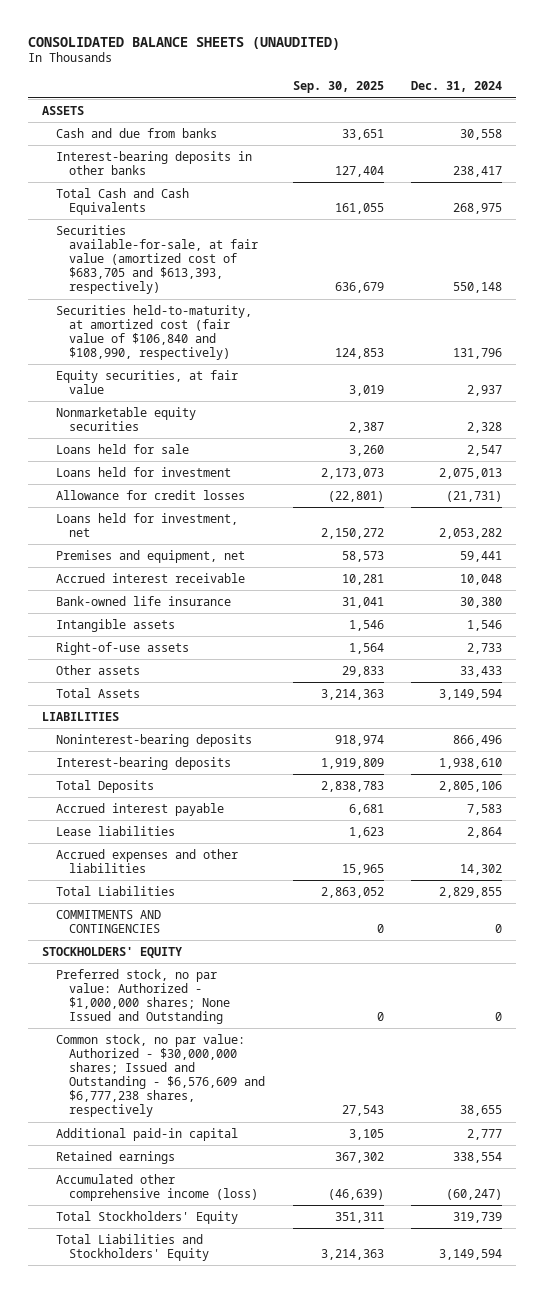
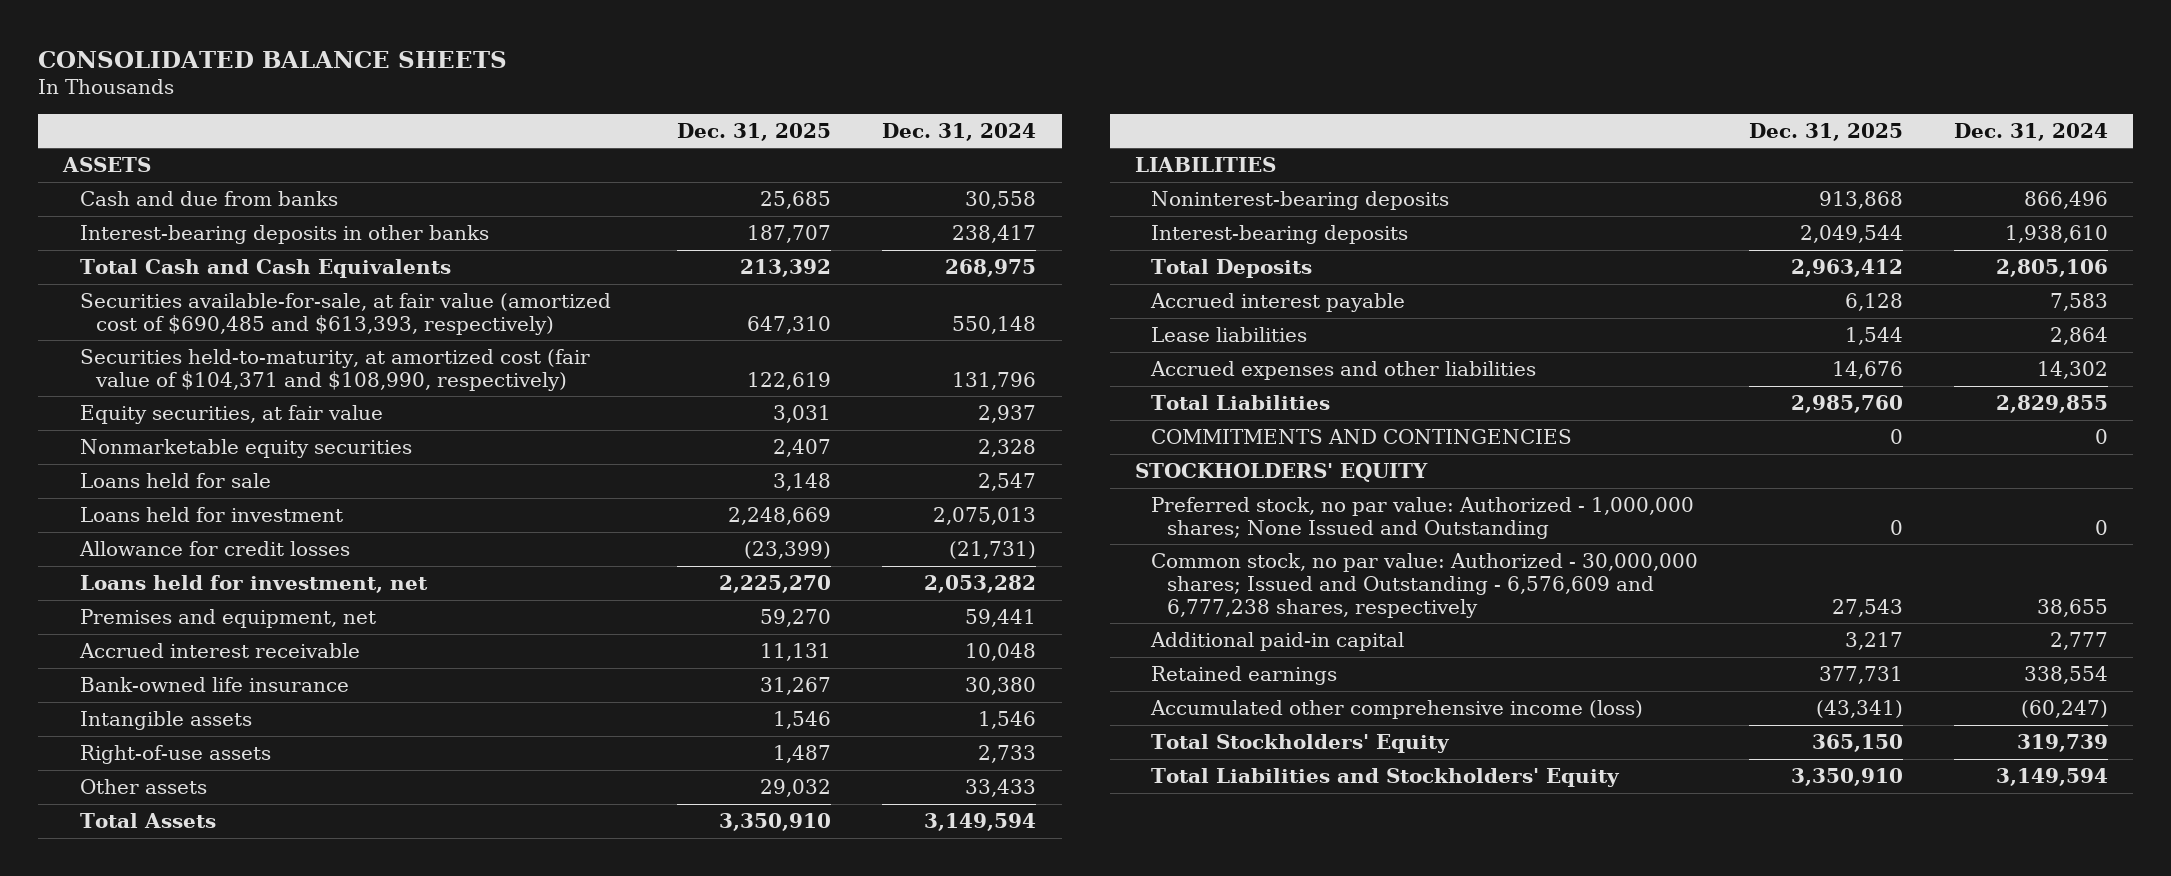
- CONSOLIDATED BALANCE SHEETS (UNAUDITED)
+ CONSOLIDATED BALANCE SHEETS
- | Sep. 30, 2025 | Dec. 31, 2024
+ | Dec. 31, 2025 | Dec. 31, 2024
- Securities available-for-sale, at fair value (amortized cost of $683,705 and $613,393, respectively) | 636,679 | 550,148
- Securities held-to-maturity, at amortized cost (fair value of $106,840 and $108,990, respectively) | 124,853 | 131,796
+ Securities available-for-sale, at fair value (amortized cost of $690,485 and $613,393, respectively) | 647,310 | 550,148
+ Securities held-to-maturity, at amortized cost (fair value of $104,371 and $108,990, respectively) | 122,619 | 131,796
- Preferred stock, no par value: Authorized - $1,000,000 shares; None Issued and Outstanding | 0 | 0
- Common stock, no par value: Authorized - $30,000,000 shares; Issued and Outstanding - $6,576,609 and $6,777,238 shares, respectively | 27,543 | 38,655
+ Preferred stock, no par value: Authorized - 1,000,000 shares; None Issued and Outstanding | 0 | 0
+ Common stock, no par value: Authorized - 30,000,000 shares; Issued and Outstanding - 6,576,609 and 6,777,238 shares, respectively | 27,543 | 38,655

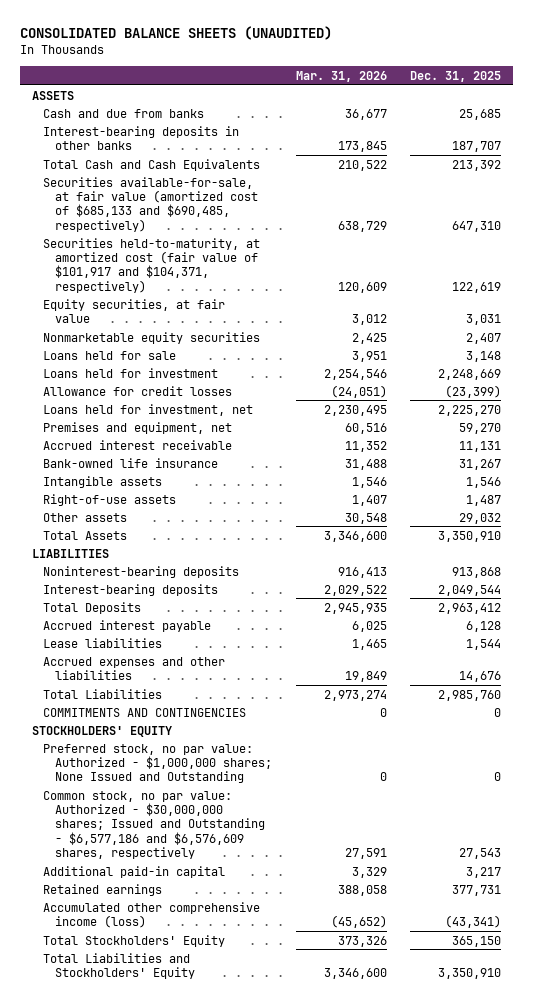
- CONSOLIDATED BALANCE SHEETS
+ CONSOLIDATED BALANCE SHEETS (UNAUDITED)
- | Dec. 31, 2025 | Dec. 31, 2024
+ | Mar. 31, 2026 | Dec. 31, 2025
- Securities available-for-sale, at fair value (amortized cost of $690,485 and $613,393, respectively) | 647,310 | 550,148
- Securities held-to-maturity, at amortized cost (fair value of $104,371 and $108,990, respectively) | 122,619 | 131,796
+ Securities available-for-sale, at fair value (amortized cost of $685,133 and $690,485, respectively) | 638,729 | 647,310
+ Securities held-to-maturity, at amortized cost (fair value of $101,917 and $104,371, respectively) | 120,609 | 122,619
- Preferred stock, no par value: Authorized - 1,000,000 shares; None Issued and Outstanding | 0 | 0
- Common stock, no par value: Authorized - 30,000,000 shares; Issued and Outstanding - 6,576,609 and 6,777,238 shares, respectively | 27,543 | 38,655
+ Preferred stock, no par value: Authorized - $1,000,000 shares; None Issued and Outstanding | 0 | 0
+ Common stock, no par value: Authorized - $30,000,000 shares; Issued and Outstanding - $6,577,186 and $6,576,609 shares, respectively | 27,591 | 27,543

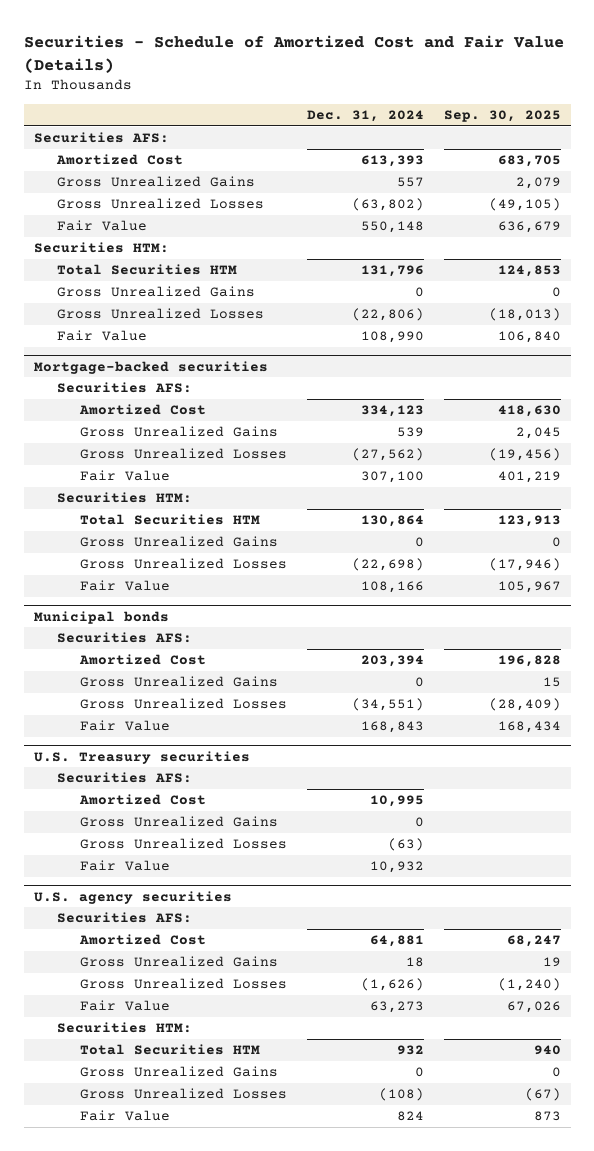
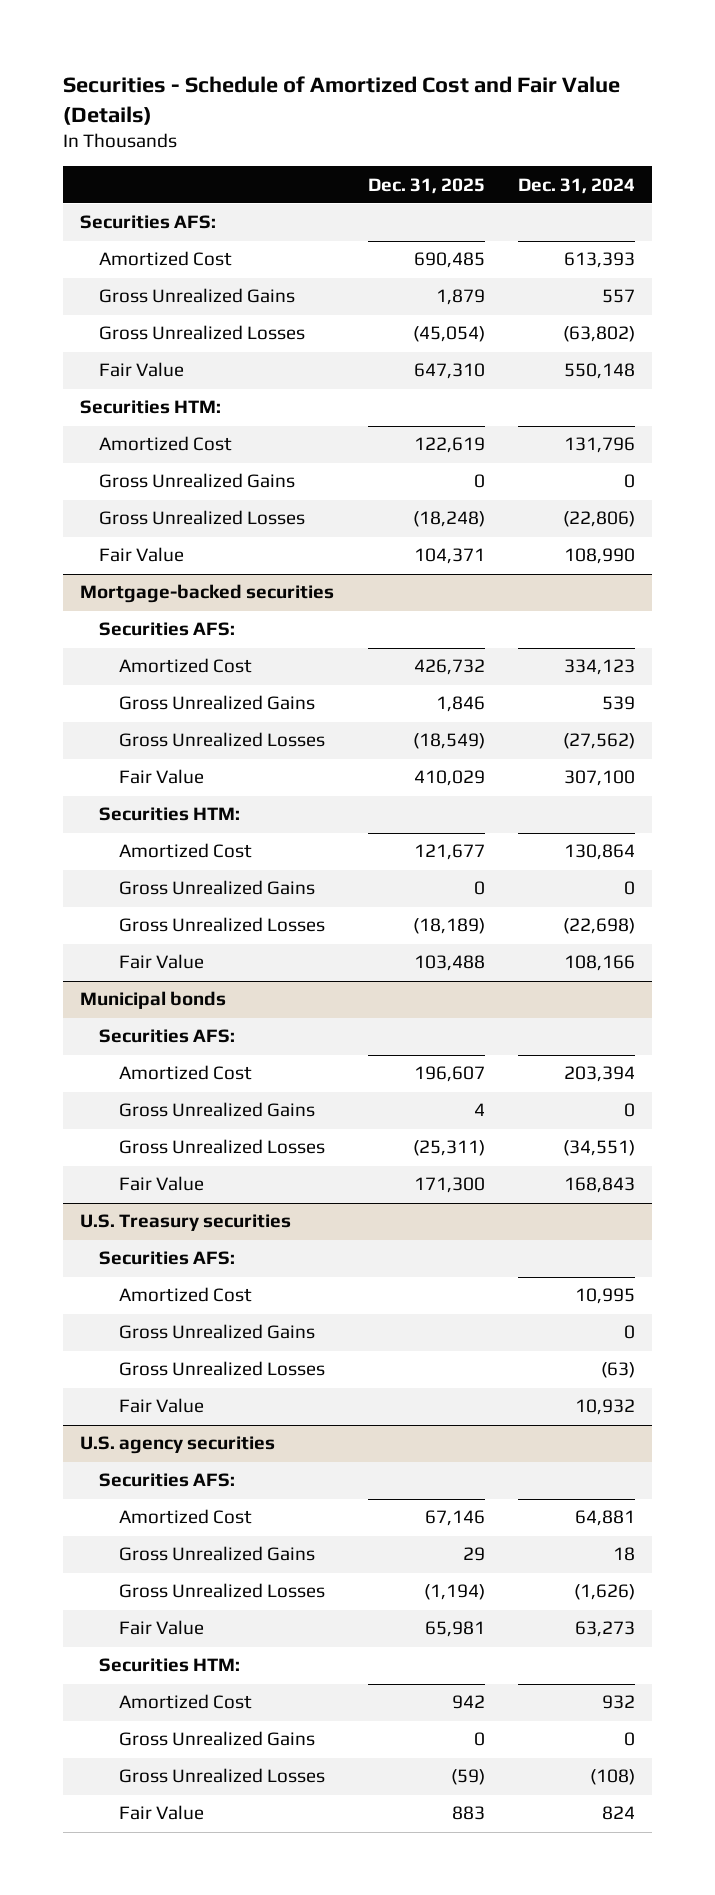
- | Dec. 31, 2024 | Sep. 30, 2025
+ | Dec. 31, 2025 | Dec. 31, 2024
- Total Securities HTM | 131,796 | 124,853
+ Amortized Cost | 122,619 | 131,796
@ Mortgage-backed securities
- Total Securities HTM | 130,864 | 123,913
+ Amortized Cost | 121,677 | 130,864
@ U.S. agency securities
- Total Securities HTM | 932 | 940
+ Amortized Cost | 942 | 932

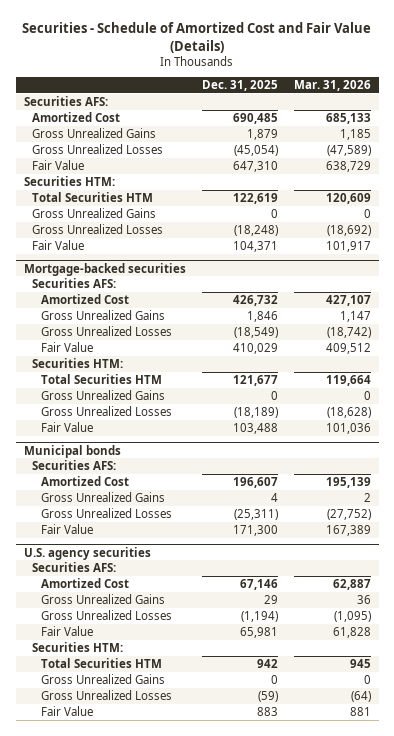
- | Dec. 31, 2025 | Dec. 31, 2024
+ | Dec. 31, 2025 | Mar. 31, 2026
- Amortized Cost | 122,619 | 131,796
+ Total Securities HTM | 122,619 | 120,609
@ Mortgage-backed securities
- Amortized Cost | 121,677 | 130,864
+ Total Securities HTM | 121,677 | 119,664
- U.S. Treasury securities
- Securities AFS:
- Amortized Cost | | 10,995
- Gross Unrealized Gains | | 0
- Gross Unrealized Losses | | (63)
- Fair Value | | 10,932
@ U.S. agency securities
- Amortized Cost | 942 | 932
+ Total Securities HTM | 942 | 945

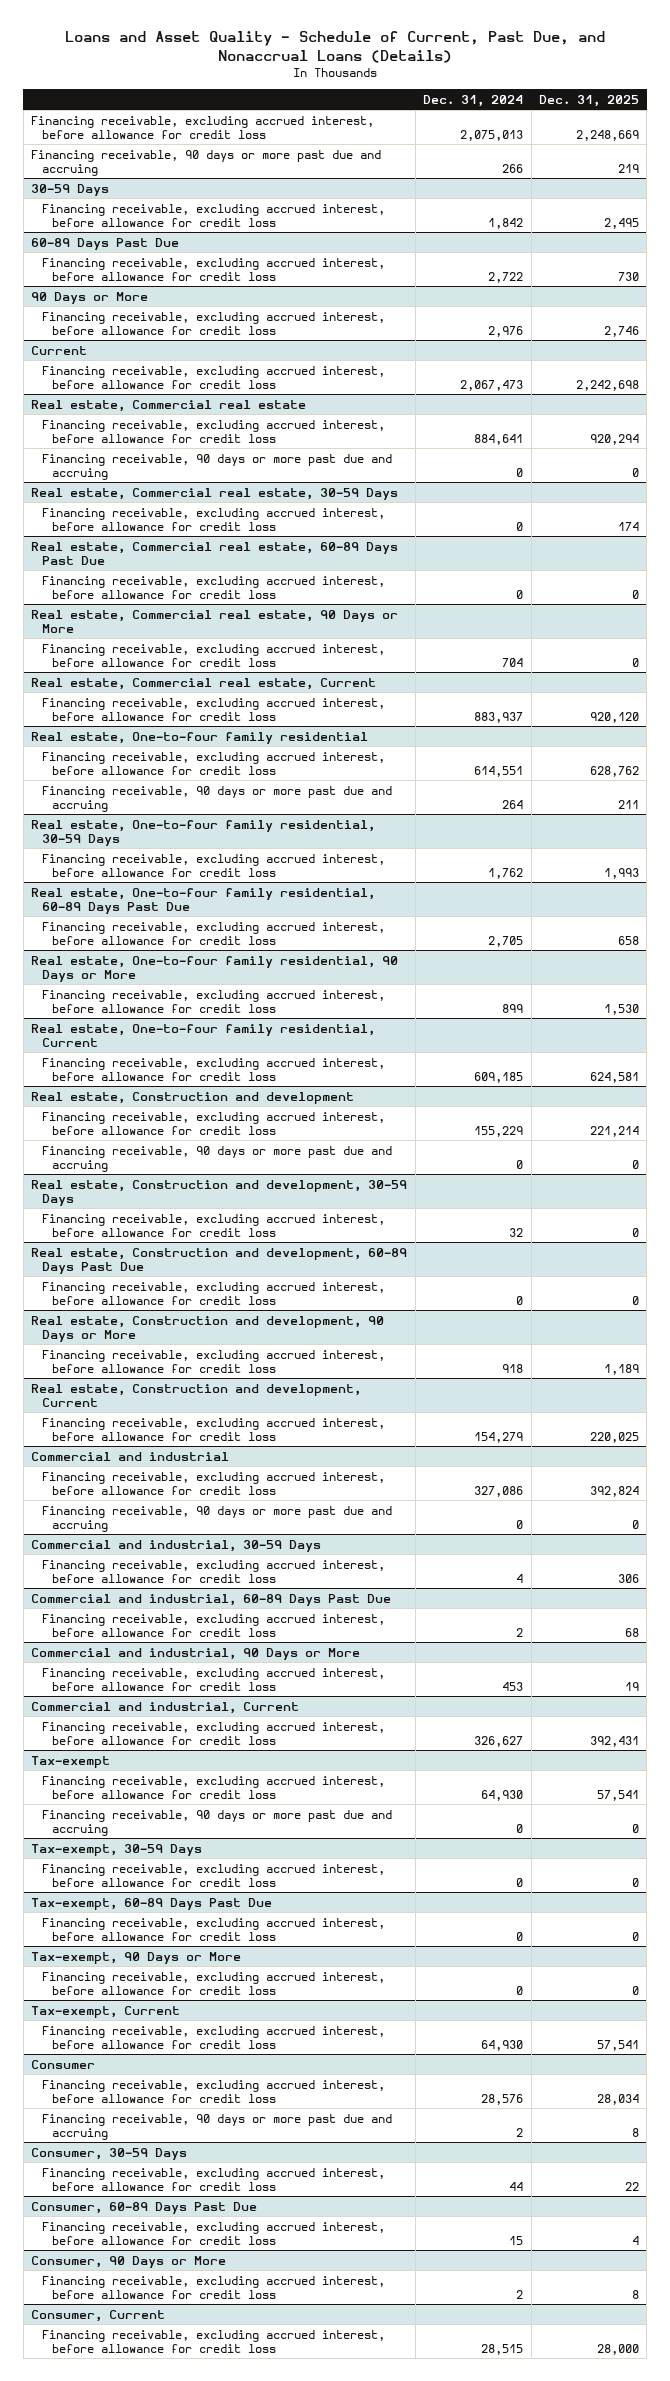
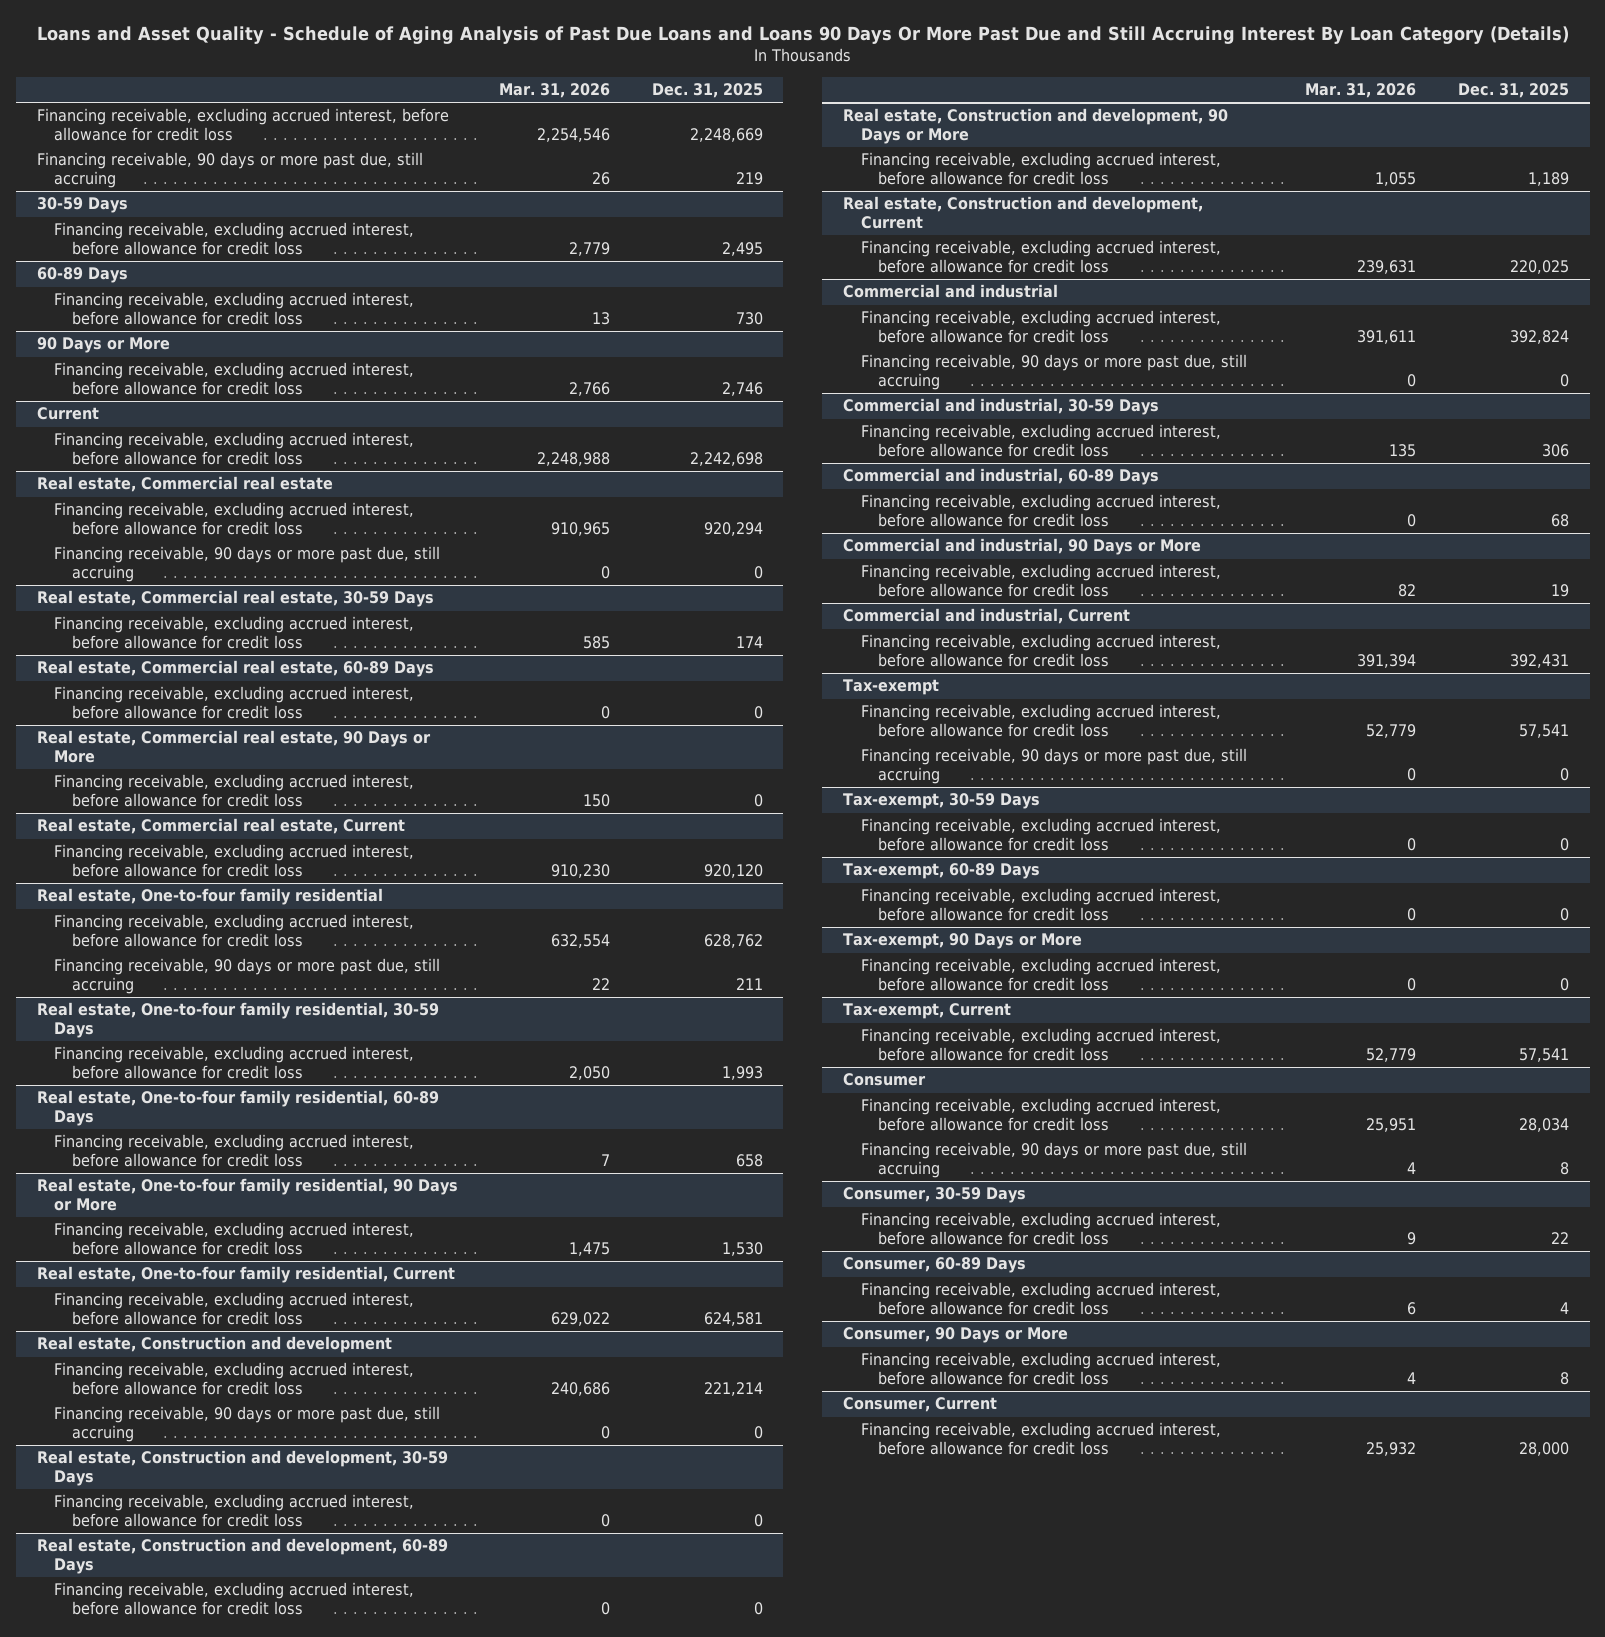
- Loans and Asset Quality - Schedule of Current, Past Due, and Nonaccrual Loans (Details)
+ Loans and Asset Quality - Schedule of Aging Analysis of Past Due Loans and Loans 90 Days Or More Past Due and Still Accruing Interest By Loan Category (Details)
- | Dec. 31, 2024 | Dec. 31, 2025
+ | Mar. 31, 2026 | Dec. 31, 2025
- Financing receivable, 90 days or more past due and accruing | 266 | 219
+ Financing receivable, 90 days or more past due, still accruing | 26 | 219
- 60-89 Days Past Due
+ 60-89 Days
@ Real estate, Commercial real estate
- Financing receivable, 90 days or more past due and accruing | 0 | 0
+ Financing receivable, 90 days or more past due, still accruing | 0 | 0
- Real estate, Commercial real estate, 60-89 Days Past Due
+ Real estate, Commercial real estate, 60-89 Days
@ Real estate, One-to-four family residential
- Financing receivable, 90 days or more past due and accruing | 264 | 211
+ Financing receivable, 90 days or more past due, still accruing | 22 | 211
- Real estate, One-to-four family residential, 60-89 Days Past Due
+ Real estate, One-to-four family residential, 60-89 Days
@ Real estate, Construction and development
- Financing receivable, 90 days or more past due and accruing | 0 | 0
+ Financing receivable, 90 days or more past due, still accruing | 0 | 0
- Real estate, Construction and development, 60-89 Days Past Due
+ Real estate, Construction and development, 60-89 Days
@ Commercial and industrial
- Financing receivable, 90 days or more past due and accruing | 0 | 0
+ Financing receivable, 90 days or more past due, still accruing | 0 | 0
- Commercial and industrial, 60-89 Days Past Due
+ Commercial and industrial, 60-89 Days
@ Tax-exempt
- Financing receivable, 90 days or more past due and accruing | 0 | 0
+ Financing receivable, 90 days or more past due, still accruing | 0 | 0
- Tax-exempt, 60-89 Days Past Due
+ Tax-exempt, 60-89 Days
@ Consumer
- Financing receivable, 90 days or more past due and accruing | 2 | 8
+ Financing receivable, 90 days or more past due, still accruing | 4 | 8
- Consumer, 60-89 Days Past Due
+ Consumer, 60-89 Days

